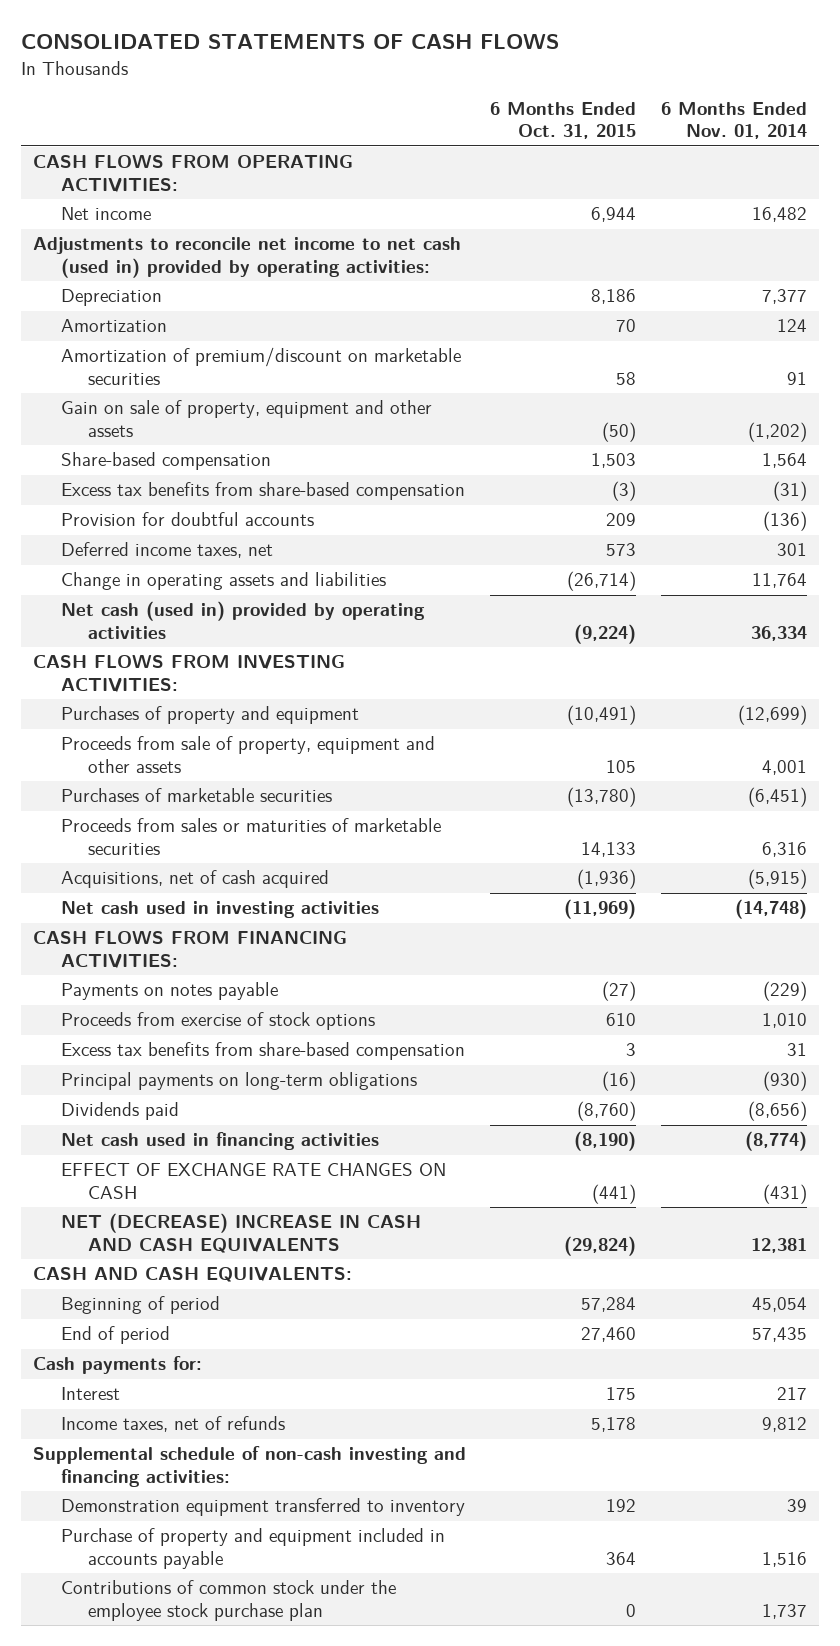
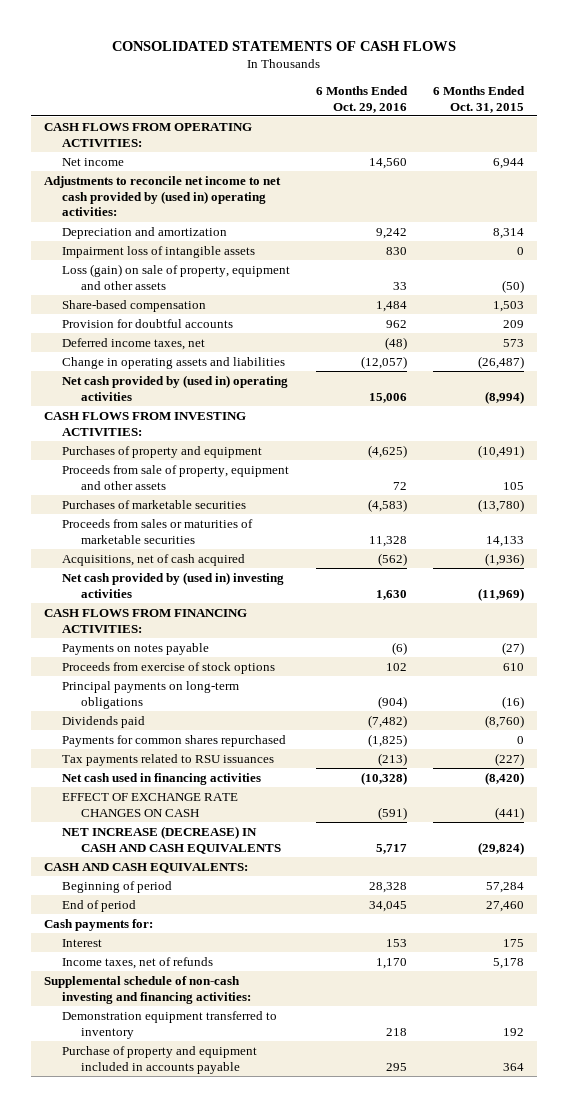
- | 6 Months Ended Oct. 31, 2015 | 6 Months Ended Nov. 01, 2014
+ | 6 Months Ended Oct. 29, 2016 | 6 Months Ended Oct. 31, 2015
- Adjustments to reconcile net income to net cash (used in) provided by operating activities:
- Depreciation | 8,186 | 7,377
- Amortization | 70 | 124
- Amortization of premium/discount on marketable securities | 58 | 91
- Gain on sale of property, equipment and other assets | (50) | (1,202)
+ Adjustments to reconcile net income to net cash provided by (used in) operating activities:
+ Depreciation and amortization | 9,242 | 8,314
+ Impairment loss of intangible assets | 830 | 0
+ Loss (gain) on sale of property, equipment and other assets | 33 | (50)
- Excess tax benefits from share-based compensation | (3) | (31)
- Change in operating assets and liabilities | (26,714) | 11,764
- Net cash (used in) provided by operating activities | (9,224) | 36,334
+ Change in operating assets and liabilities | (12,057) | (26,487)
+ Net cash provided by (used in) operating activities | 15,006 | (8,994)
- Net cash used in investing activities | (11,969) | (14,748)
+ Net cash provided by (used in) investing activities | 1,630 | (11,969)
- Excess tax benefits from share-based compensation | 3 | 31
- Net cash used in financing activities | (8,190) | (8,774)
+ Payments for common shares repurchased | (1,825) | 0
+ Tax payments related to RSU issuances | (213) | (227)
+ Net cash used in financing activities | (10,328) | (8,420)
- NET (DECREASE) INCREASE IN CASH AND CASH EQUIVALENTS | (29,824) | 12,381
+ NET INCREASE (DECREASE) IN CASH AND CASH EQUIVALENTS | 5,717 | (29,824)
- Contributions of common stock under the employee stock purchase plan | 0 | 1,737

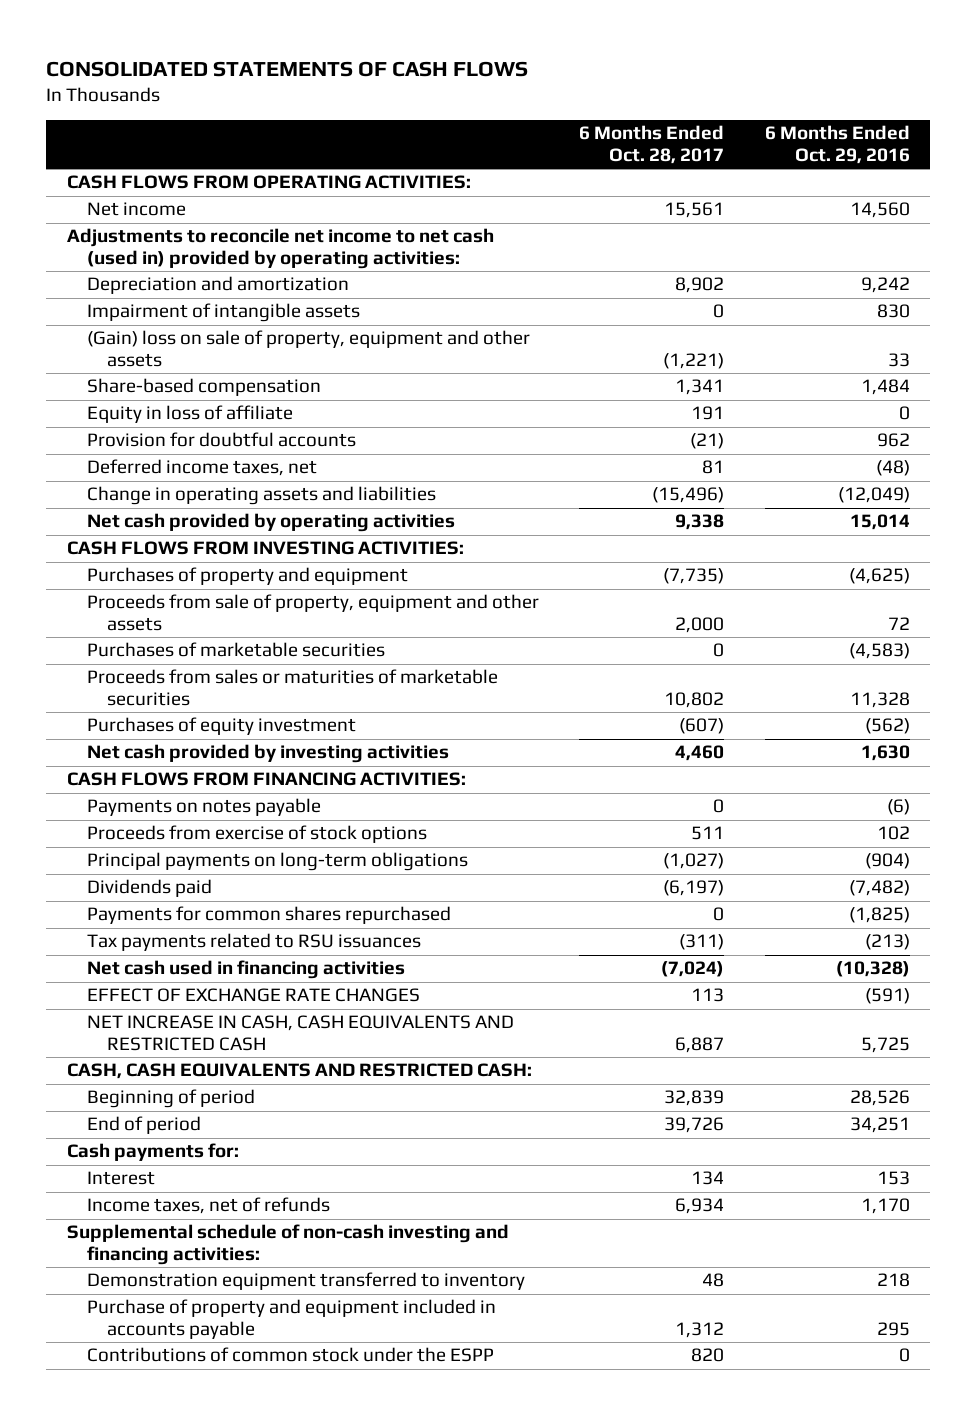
- | 6 Months Ended Oct. 29, 2016 | 6 Months Ended Oct. 31, 2015
+ | 6 Months Ended Oct. 28, 2017 | 6 Months Ended Oct. 29, 2016
- Adjustments to reconcile net income to net cash provided by (used in) operating activities:
+ Adjustments to reconcile net income to net cash (used in) provided by operating activities:
- Impairment loss of intangible assets | 830 | 0
- Loss (gain) on sale of property, equipment and other assets | 33 | (50)
+ Impairment of intangible assets | 0 | 830
+ (Gain) loss on sale of property, equipment and other assets | (1,221) | 33
+ Equity in loss of affiliate | 191 | 0
- Change in operating assets and liabilities | (12,057) | (26,487)
- Net cash provided by (used in) operating activities | 15,006 | (8,994)
+ Change in operating assets and liabilities | (15,496) | (12,049)
+ Net cash provided by operating activities | 9,338 | 15,014
- Acquisitions, net of cash acquired | (562) | (1,936)
- Net cash provided by (used in) investing activities | 1,630 | (11,969)
+ Purchases of equity investment | (607) | (562)
+ Net cash provided by investing activities | 4,460 | 1,630
- EFFECT OF EXCHANGE RATE CHANGES ON CASH | (591) | (441)
- NET INCREASE (DECREASE) IN CASH AND CASH EQUIVALENTS | 5,717 | (29,824)
- CASH AND CASH EQUIVALENTS:
- Beginning of period | 28,328 | 57,284
- End of period | 34,045 | 27,460
+ EFFECT OF EXCHANGE RATE CHANGES | 113 | (591)
+ NET INCREASE IN CASH, CASH EQUIVALENTS AND RESTRICTED CASH | 6,887 | 5,725
+ CASH, CASH EQUIVALENTS AND RESTRICTED CASH:
+ Beginning of period | 32,839 | 28,526
+ End of period | 39,726 | 34,251
+ Contributions of common stock under the ESPP | 820 | 0

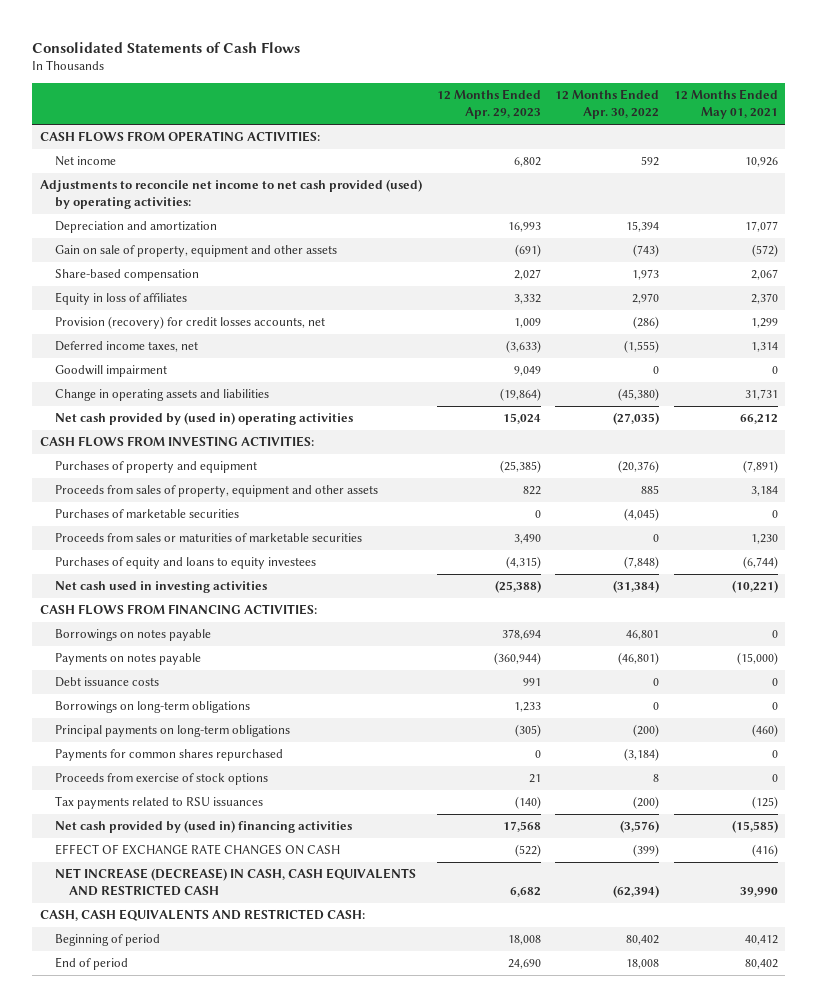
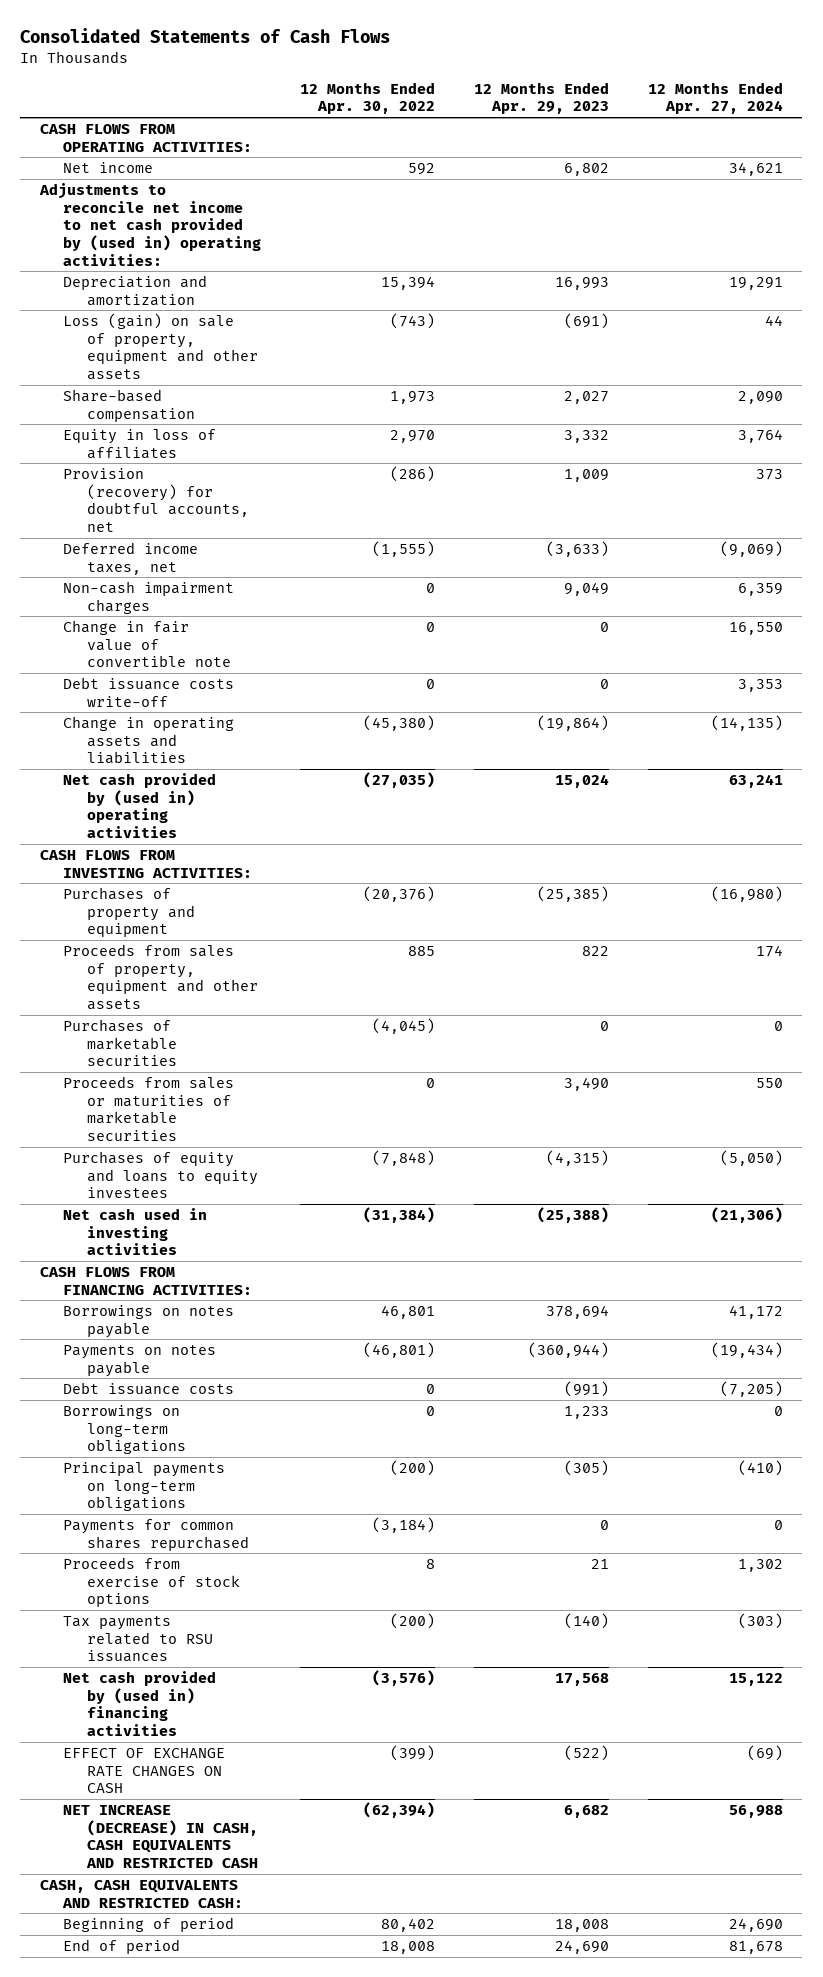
- | 12 Months Ended Apr. 29, 2023 | 12 Months Ended Apr. 30, 2022 | 12 Months Ended May 01, 2021
+ | 12 Months Ended Apr. 30, 2022 | 12 Months Ended Apr. 29, 2023 | 12 Months Ended Apr. 27, 2024
- Adjustments to reconcile net income to net cash provided (used) by operating activities:
+ Adjustments to reconcile net income to net cash provided by (used in) operating activities:
- Gain on sale of property, equipment and other assets | (691) | (743) | (572)
+ Loss (gain) on sale of property, equipment and other assets | (743) | (691) | 44
- Provision (recovery) for credit losses accounts, net | 1,009 | (286) | 1,299
+ Provision (recovery) for doubtful accounts, net | (286) | 1,009 | 373
- Goodwill impairment | 9,049 | 0 | 0
+ Non-cash impairment charges | 0 | 9,049 | 6,359
+ Change in fair value of convertible note | 0 | 0 | 16,550
+ Debt issuance costs write-off | 0 | 0 | 3,353
- Debt issuance costs | 991 | 0 | 0
+ Debt issuance costs | 0 | (991) | (7,205)

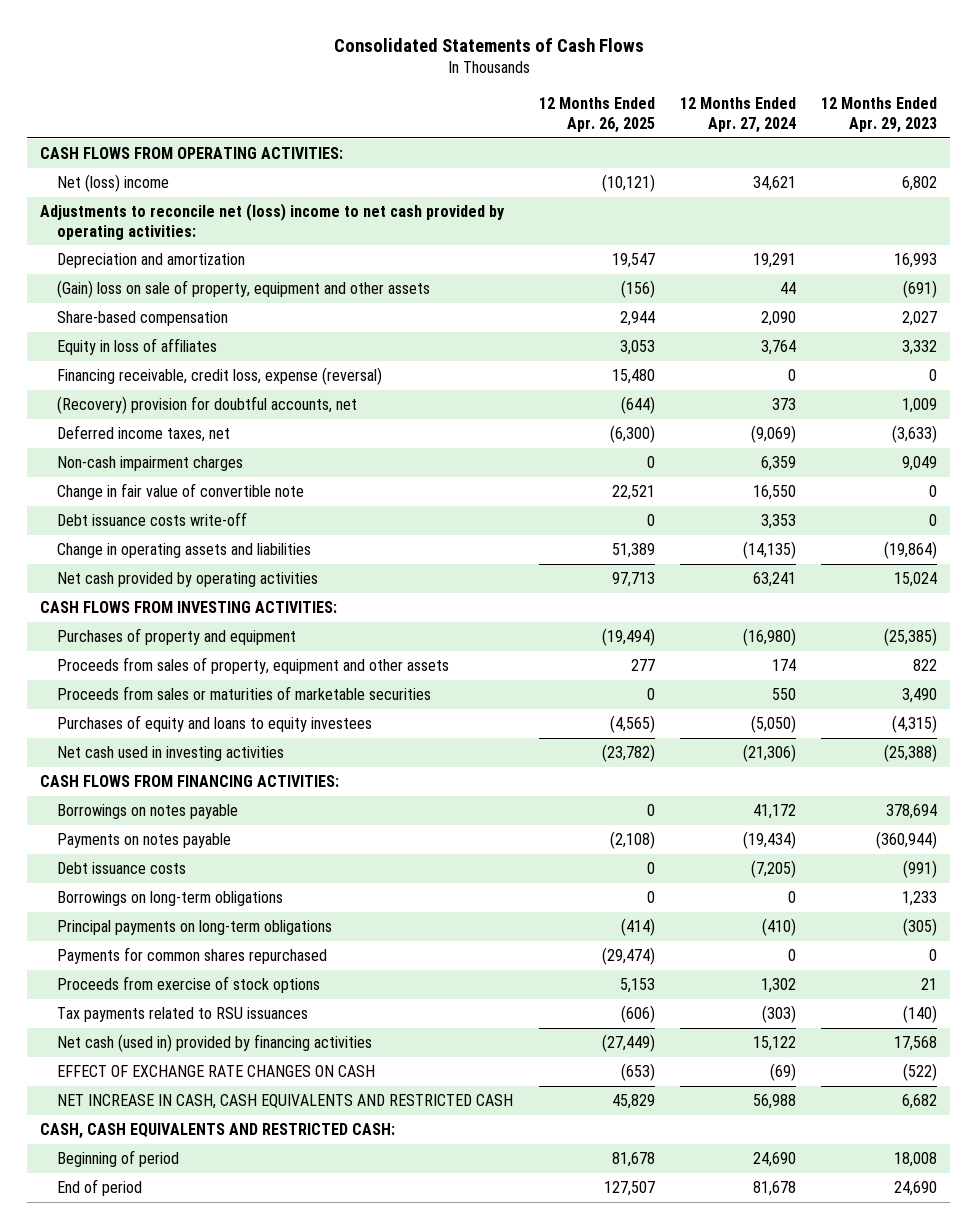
- | 12 Months Ended Apr. 30, 2022 | 12 Months Ended Apr. 29, 2023 | 12 Months Ended Apr. 27, 2024
+ | 12 Months Ended Apr. 26, 2025 | 12 Months Ended Apr. 27, 2024 | 12 Months Ended Apr. 29, 2023
- Net income | 592 | 6,802 | 34,621
- Adjustments to reconcile net income to net cash provided by (used in) operating activities:
+ Net (loss) income | (10,121) | 34,621 | 6,802
+ Adjustments to reconcile net (loss) income to net cash provided by operating activities:
- Loss (gain) on sale of property, equipment and other assets | (743) | (691) | 44
+ (Gain) loss on sale of property, equipment and other assets | (156) | 44 | (691)
- Provision (recovery) for doubtful accounts, net | (286) | 1,009 | 373
+ Financing receivable, credit loss, expense (reversal) | 15,480 | 0 | 0
+ (Recovery) provision for doubtful accounts, net | (644) | 373 | 1,009
- Net cash provided by (used in) operating activities | (27,035) | 15,024 | 63,241
+ Net cash provided by operating activities | 97,713 | 63,241 | 15,024
- Purchases of marketable securities | (4,045) | 0 | 0
- Net cash provided by (used in) financing activities | (3,576) | 17,568 | 15,122
+ Net cash (used in) provided by financing activities | (27,449) | 15,122 | 17,568
- NET INCREASE (DECREASE) IN CASH, CASH EQUIVALENTS AND RESTRICTED CASH | (62,394) | 6,682 | 56,988
+ NET INCREASE IN CASH, CASH EQUIVALENTS AND RESTRICTED CASH | 45,829 | 56,988 | 6,682

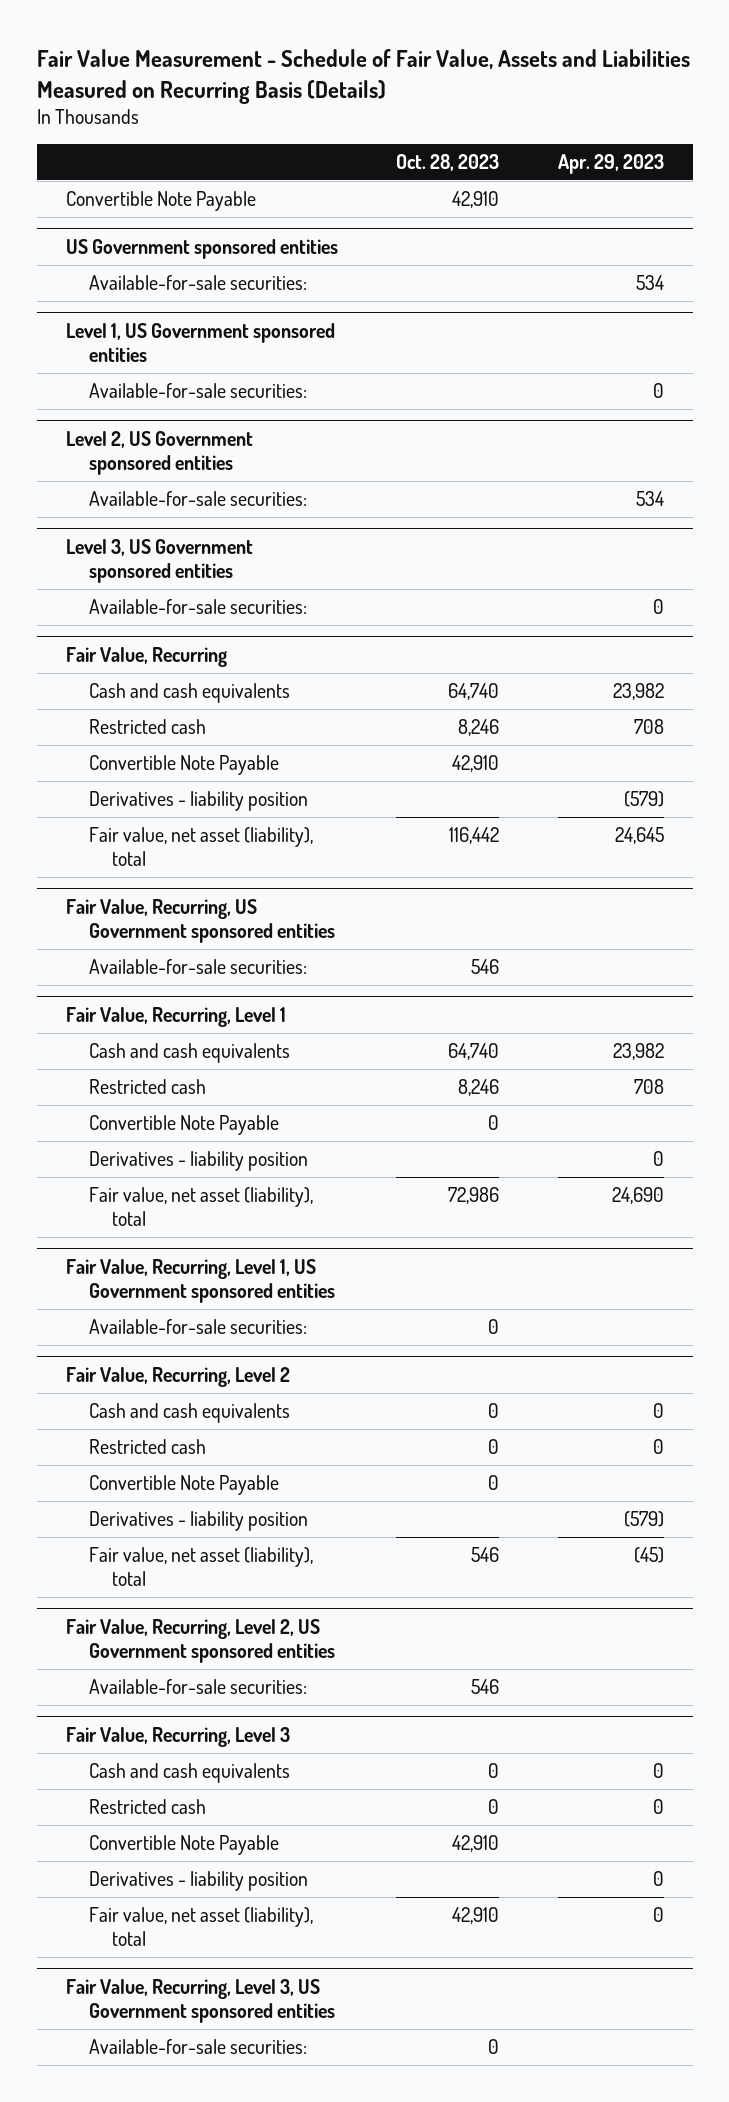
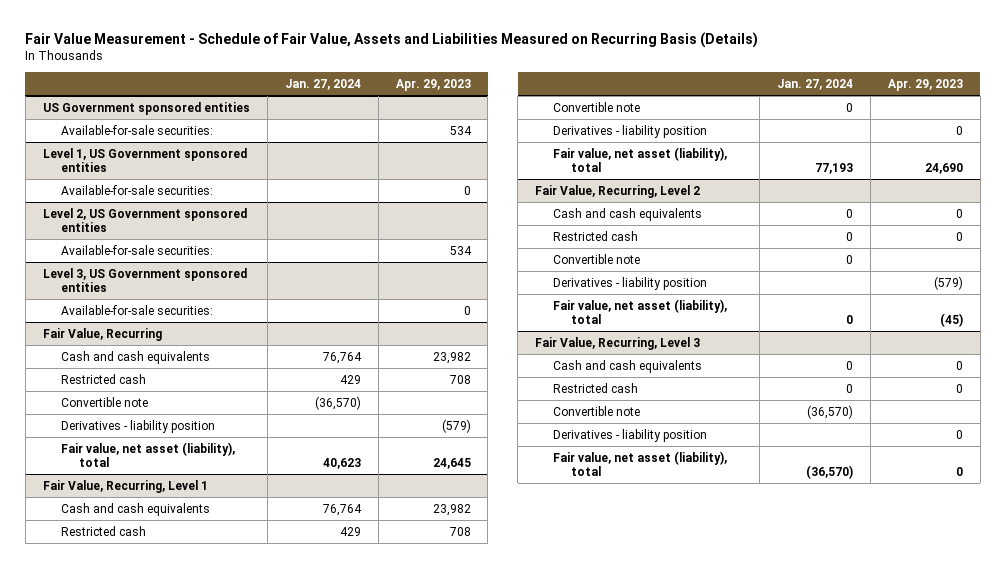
- | Oct. 28, 2023 | Apr. 29, 2023
+ | Jan. 27, 2024 | Apr. 29, 2023
- Convertible Note Payable | 42,910 |
@ Fair Value, Recurring
- Convertible Note Payable | 42,910 |
+ Convertible note | (36,570) |
- Fair Value, Recurring, US Government sponsored entities
- Available-for-sale securities: | 546 |
@ Fair Value, Recurring, Level 1
- Convertible Note Payable | 0 |
+ Convertible note | 0 |
- Fair Value, Recurring, Level 1, US Government sponsored entities
- Available-for-sale securities: | 0 |
@ Fair Value, Recurring, Level 2
- Convertible Note Payable | 0 |
+ Convertible note | 0 |
- Fair Value, Recurring, Level 2, US Government sponsored entities
- Available-for-sale securities: | 546 |
@ Fair Value, Recurring, Level 3
- Convertible Note Payable | 42,910 |
+ Convertible note | (36,570) |
- Fair Value, Recurring, Level 3, US Government sponsored entities
- Available-for-sale securities: | 0 |

